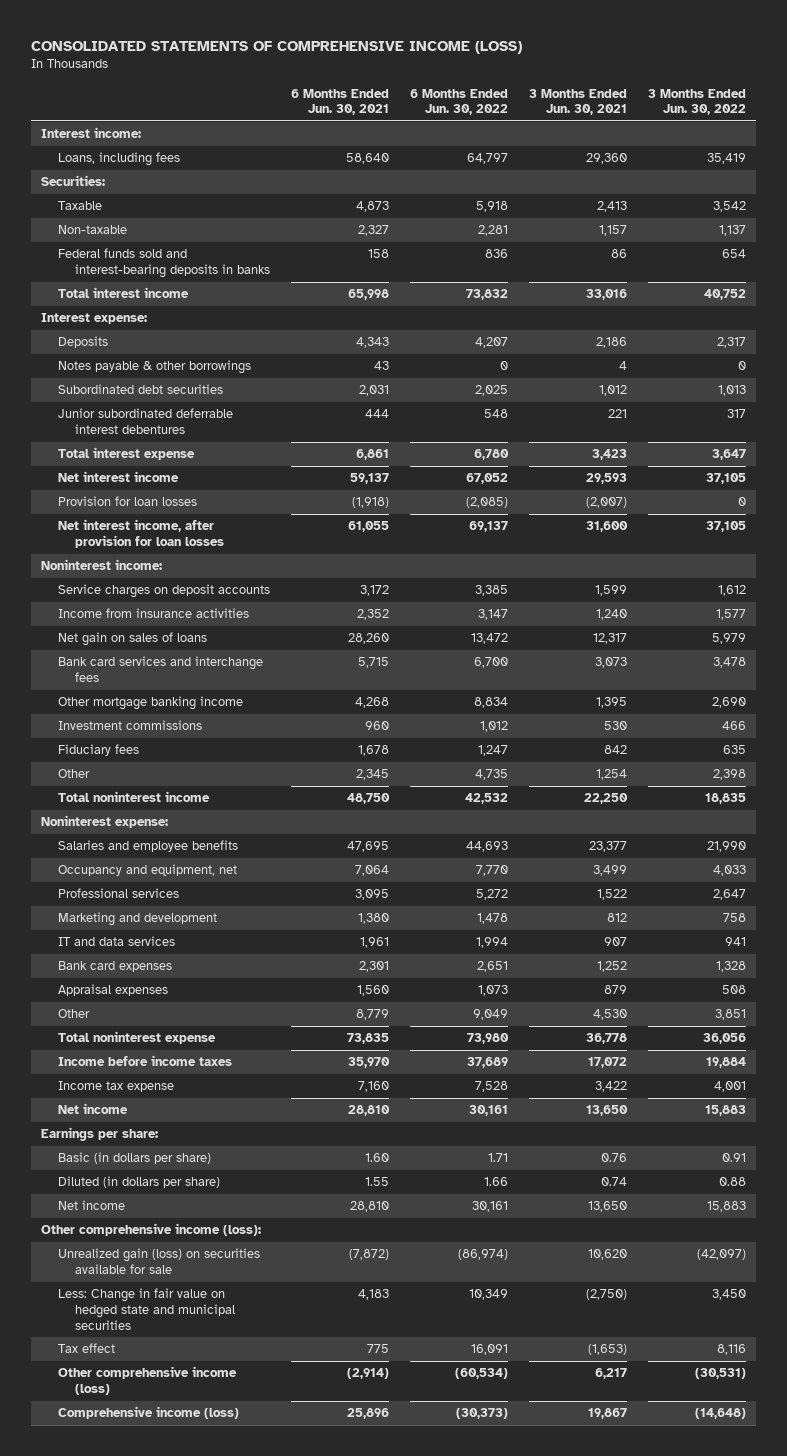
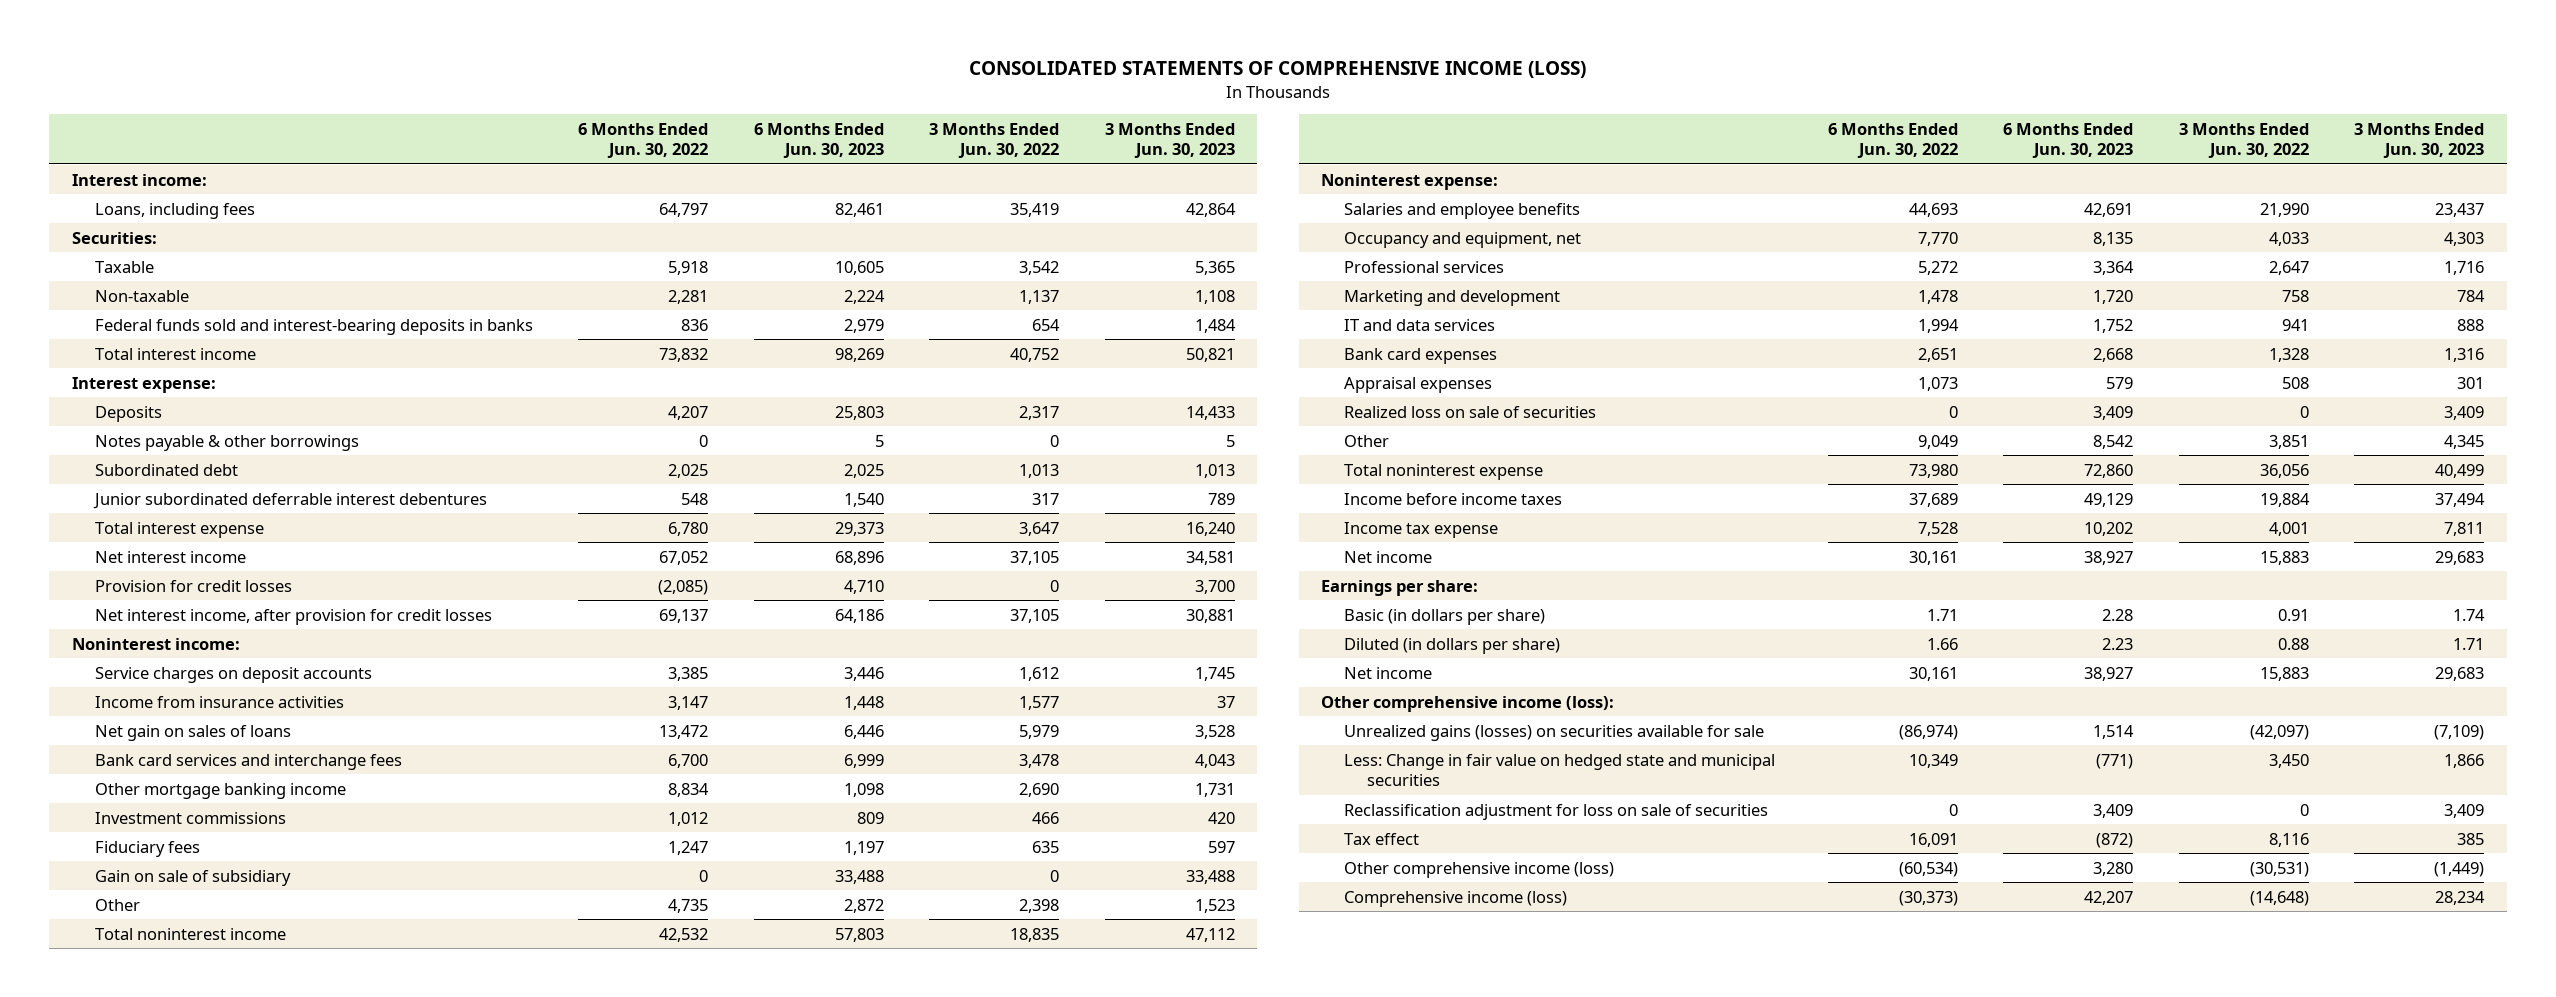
- | 6 Months Ended Jun. 30, 2021 | 6 Months Ended Jun. 30, 2022 | 3 Months Ended Jun. 30, 2021 | 3 Months Ended Jun. 30, 2022
+ | 6 Months Ended Jun. 30, 2022 | 6 Months Ended Jun. 30, 2023 | 3 Months Ended Jun. 30, 2022 | 3 Months Ended Jun. 30, 2023
- Subordinated debt securities | 2,031 | 2,025 | 1,012 | 1,013
+ Subordinated debt | 2,025 | 2,025 | 1,013 | 1,013
- Provision for loan losses | (1,918) | (2,085) | (2,007) | 0
- Net interest income, after provision for loan losses | 61,055 | 69,137 | 31,600 | 37,105
+ Provision for credit losses | (2,085) | 4,710 | 0 | 3,700
+ Net interest income, after provision for credit losses | 69,137 | 64,186 | 37,105 | 30,881
+ Gain on sale of subsidiary | 0 | 33,488 | 0 | 33,488
+ Realized loss on sale of securities | 0 | 3,409 | 0 | 3,409
- Unrealized gain (loss) on securities available for sale | (7,872) | (86,974) | 10,620 | (42,097)
+ Unrealized gains (losses) on securities available for sale | (86,974) | 1,514 | (42,097) | (7,109)
+ Reclassification adjustment for loss on sale of securities | 0 | 3,409 | 0 | 3,409

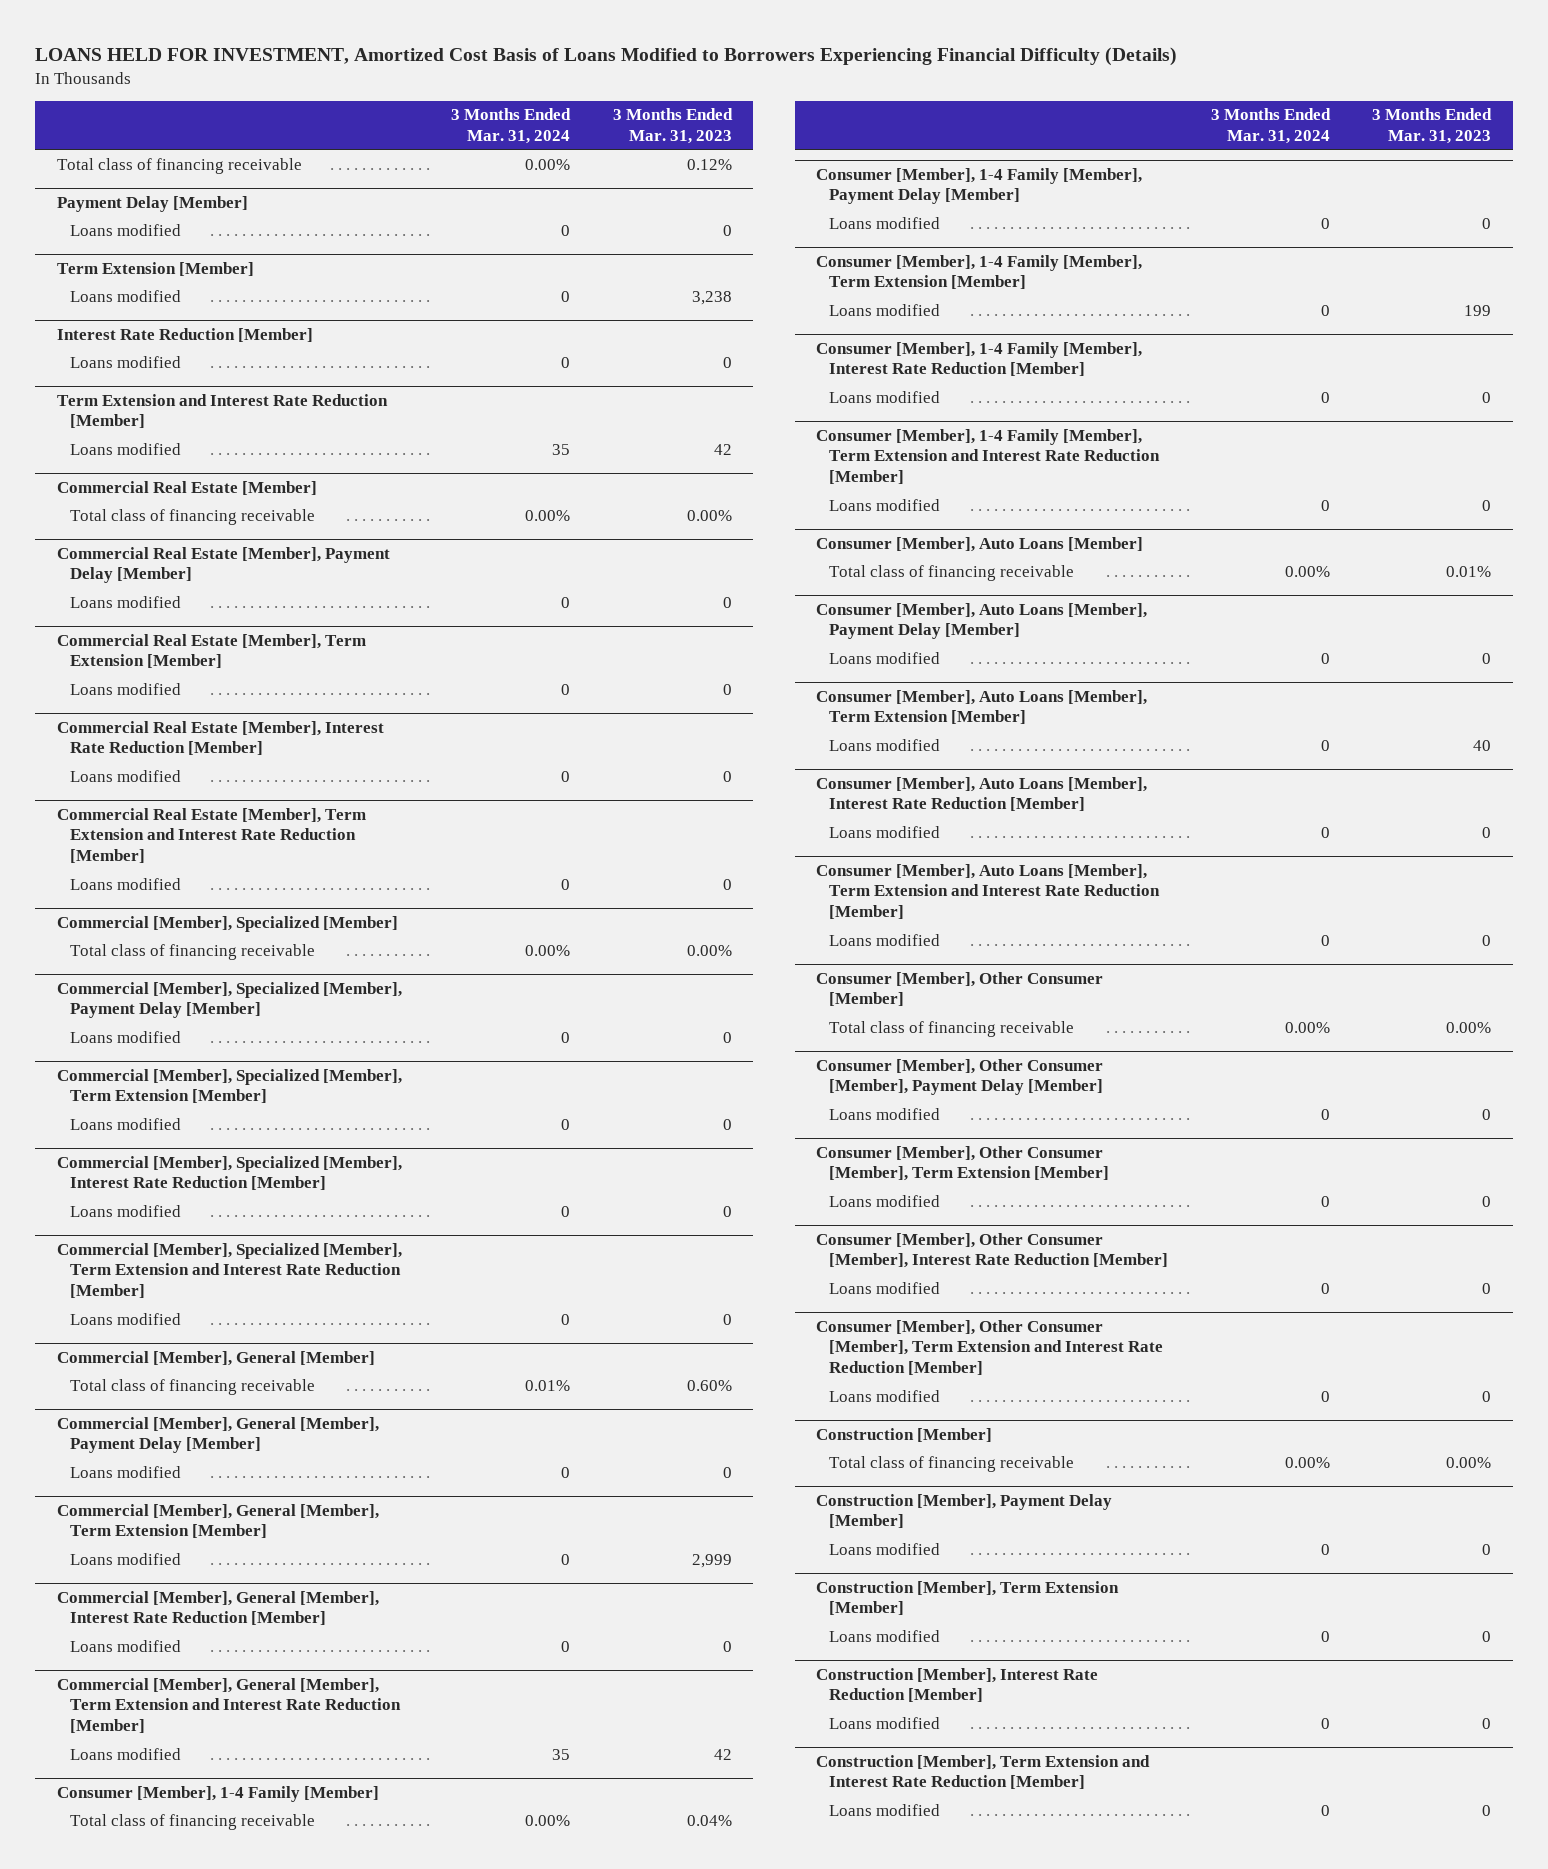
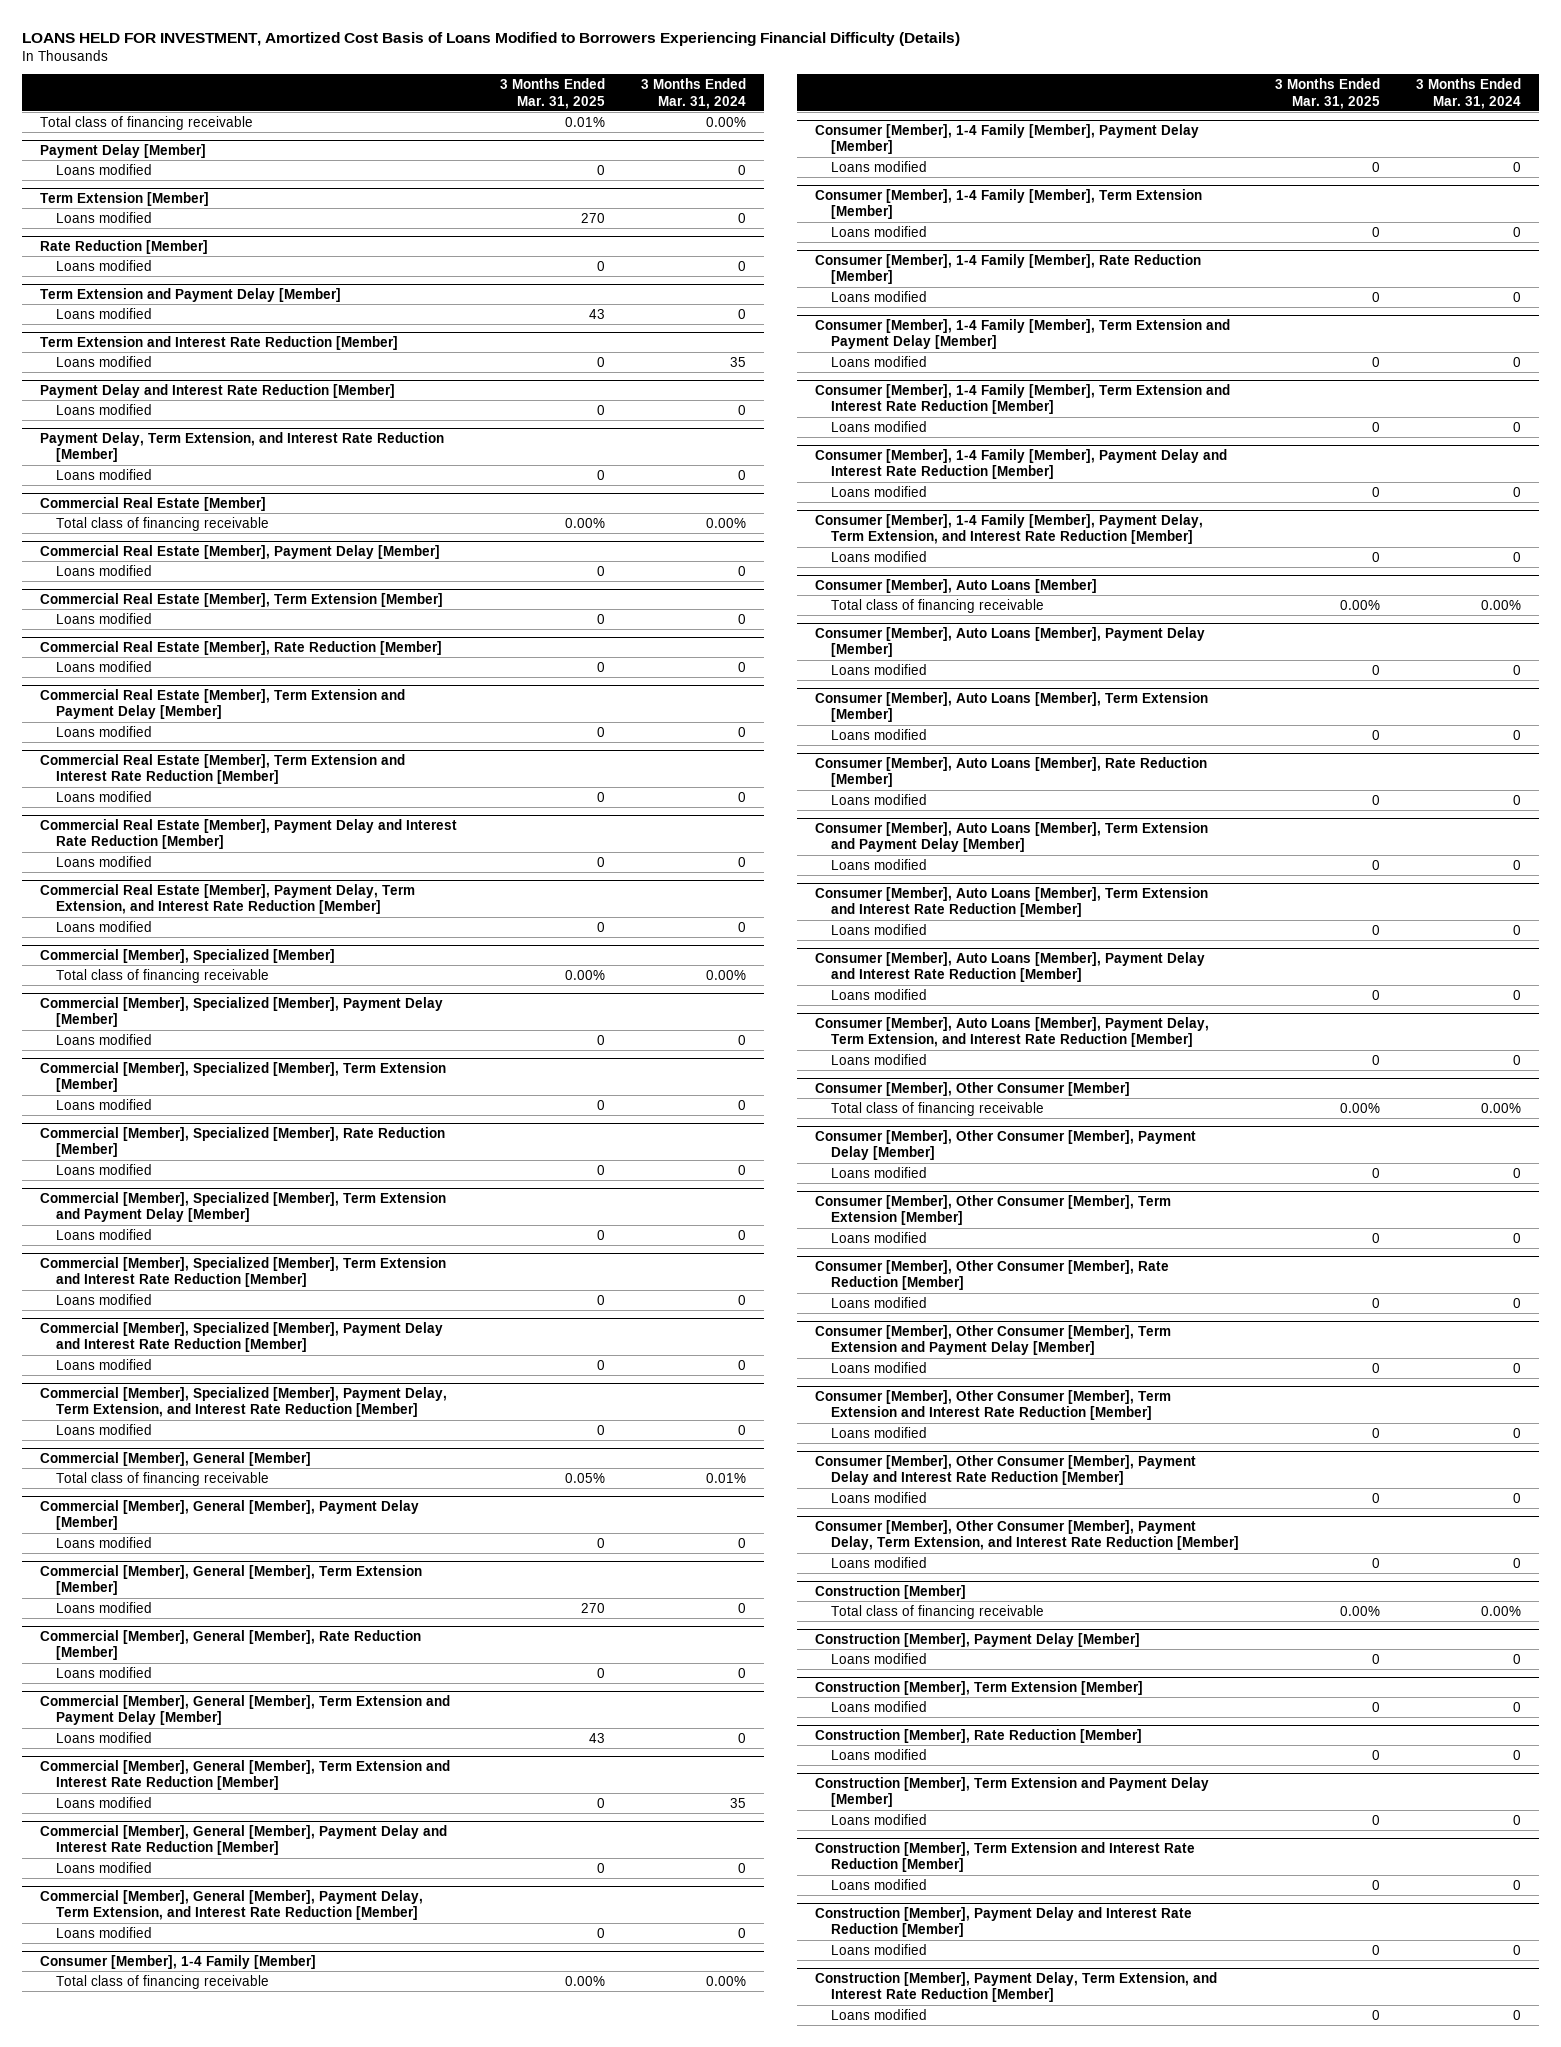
- | 3 Months Ended Mar. 31, 2024 | 3 Months Ended Mar. 31, 2023
+ | 3 Months Ended Mar. 31, 2025 | 3 Months Ended Mar. 31, 2024
- Interest Rate Reduction [Member]
+ Rate Reduction [Member]
+ Term Extension and Payment Delay [Member]
+ Loans modified | 43 | 0
+ Payment Delay and Interest Rate Reduction [Member]
+ Loans modified | 0 | 0
+ Payment Delay, Term Extension, and Interest Rate Reduction [Member]
+ Loans modified | 0 | 0
- Commercial Real Estate [Member], Interest Rate Reduction [Member]
+ Commercial Real Estate [Member], Rate Reduction [Member]
+ Commercial Real Estate [Member], Term Extension and Payment Delay [Member]
+ Loans modified | 0 | 0
+ Commercial Real Estate [Member], Payment Delay and Interest Rate Reduction [Member]
+ Loans modified | 0 | 0
+ Commercial Real Estate [Member], Payment Delay, Term Extension, and Interest Rate Reduction [Member]
+ Loans modified | 0 | 0
- Commercial [Member], Specialized [Member], Interest Rate Reduction [Member]
+ Commercial [Member], Specialized [Member], Rate Reduction [Member]
+ Commercial [Member], Specialized [Member], Term Extension and Payment Delay [Member]
+ Loans modified | 0 | 0
+ Commercial [Member], Specialized [Member], Payment Delay and Interest Rate Reduction [Member]
+ Loans modified | 0 | 0
+ Commercial [Member], Specialized [Member], Payment Delay, Term Extension, and Interest Rate Reduction [Member]
+ Loans modified | 0 | 0
- Commercial [Member], General [Member], Interest Rate Reduction [Member]
+ Commercial [Member], General [Member], Rate Reduction [Member]
+ Commercial [Member], General [Member], Term Extension and Payment Delay [Member]
+ Loans modified | 43 | 0
+ Commercial [Member], General [Member], Payment Delay and Interest Rate Reduction [Member]
+ Loans modified | 0 | 0
+ Commercial [Member], General [Member], Payment Delay, Term Extension, and Interest Rate Reduction [Member]
+ Loans modified | 0 | 0
- Consumer [Member], 1-4 Family [Member], Interest Rate Reduction [Member]
+ Consumer [Member], 1-4 Family [Member], Rate Reduction [Member]
+ Consumer [Member], 1-4 Family [Member], Term Extension and Payment Delay [Member]
+ Loans modified | 0 | 0
+ Consumer [Member], 1-4 Family [Member], Payment Delay and Interest Rate Reduction [Member]
+ Loans modified | 0 | 0
+ Consumer [Member], 1-4 Family [Member], Payment Delay, Term Extension, and Interest Rate Reduction [Member]
+ Loans modified | 0 | 0
- Consumer [Member], Auto Loans [Member], Interest Rate Reduction [Member]
+ Consumer [Member], Auto Loans [Member], Rate Reduction [Member]
+ Consumer [Member], Auto Loans [Member], Term Extension and Payment Delay [Member]
+ Loans modified | 0 | 0
+ Consumer [Member], Auto Loans [Member], Payment Delay and Interest Rate Reduction [Member]
+ Loans modified | 0 | 0
+ Consumer [Member], Auto Loans [Member], Payment Delay, Term Extension, and Interest Rate Reduction [Member]
+ Loans modified | 0 | 0
- Consumer [Member], Other Consumer [Member], Interest Rate Reduction [Member]
+ Consumer [Member], Other Consumer [Member], Rate Reduction [Member]
+ Consumer [Member], Other Consumer [Member], Term Extension and Payment Delay [Member]
+ Loans modified | 0 | 0
+ Consumer [Member], Other Consumer [Member], Payment Delay and Interest Rate Reduction [Member]
+ Loans modified | 0 | 0
+ Consumer [Member], Other Consumer [Member], Payment Delay, Term Extension, and Interest Rate Reduction [Member]
+ Loans modified | 0 | 0
- Construction [Member], Interest Rate Reduction [Member]
+ Construction [Member], Rate Reduction [Member]
+ Construction [Member], Term Extension and Payment Delay [Member]
+ Loans modified | 0 | 0
+ Construction [Member], Payment Delay and Interest Rate Reduction [Member]
+ Loans modified | 0 | 0
+ Construction [Member], Payment Delay, Term Extension, and Interest Rate Reduction [Member]
+ Loans modified | 0 | 0

